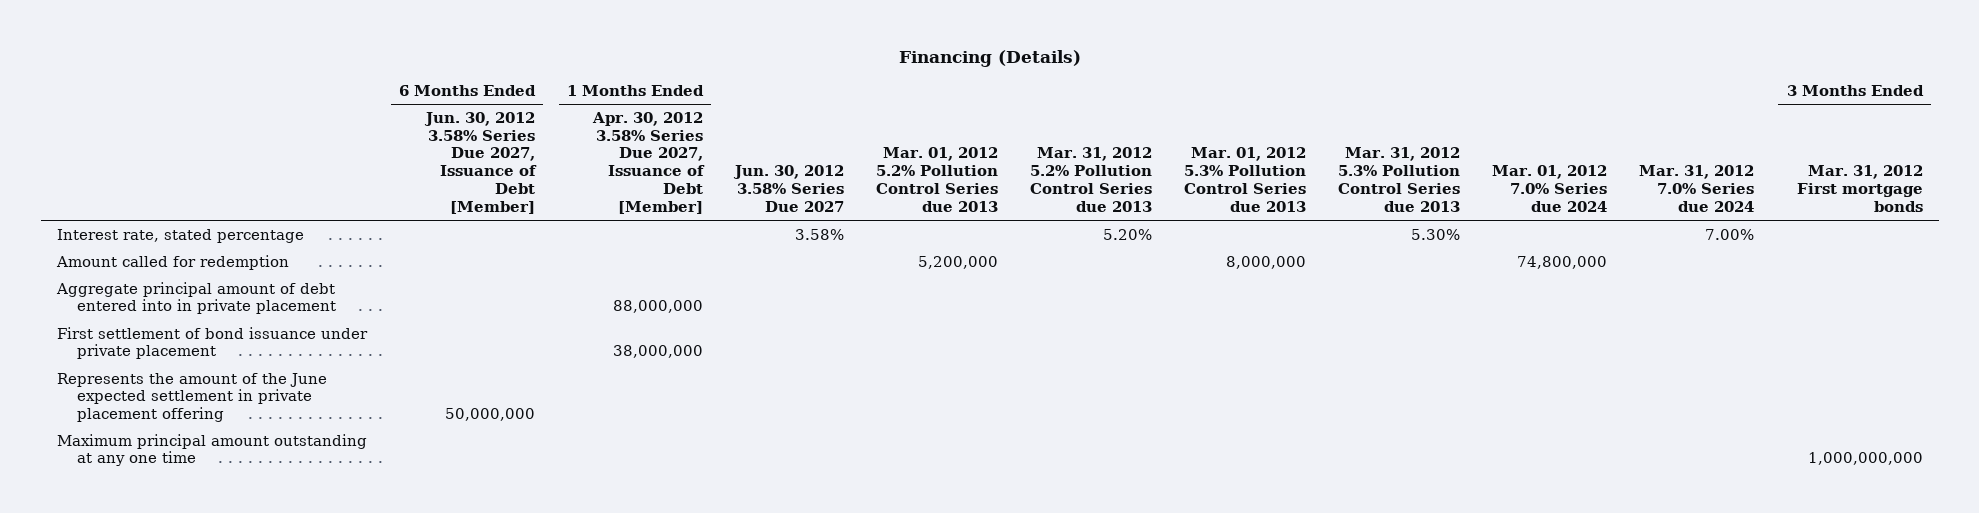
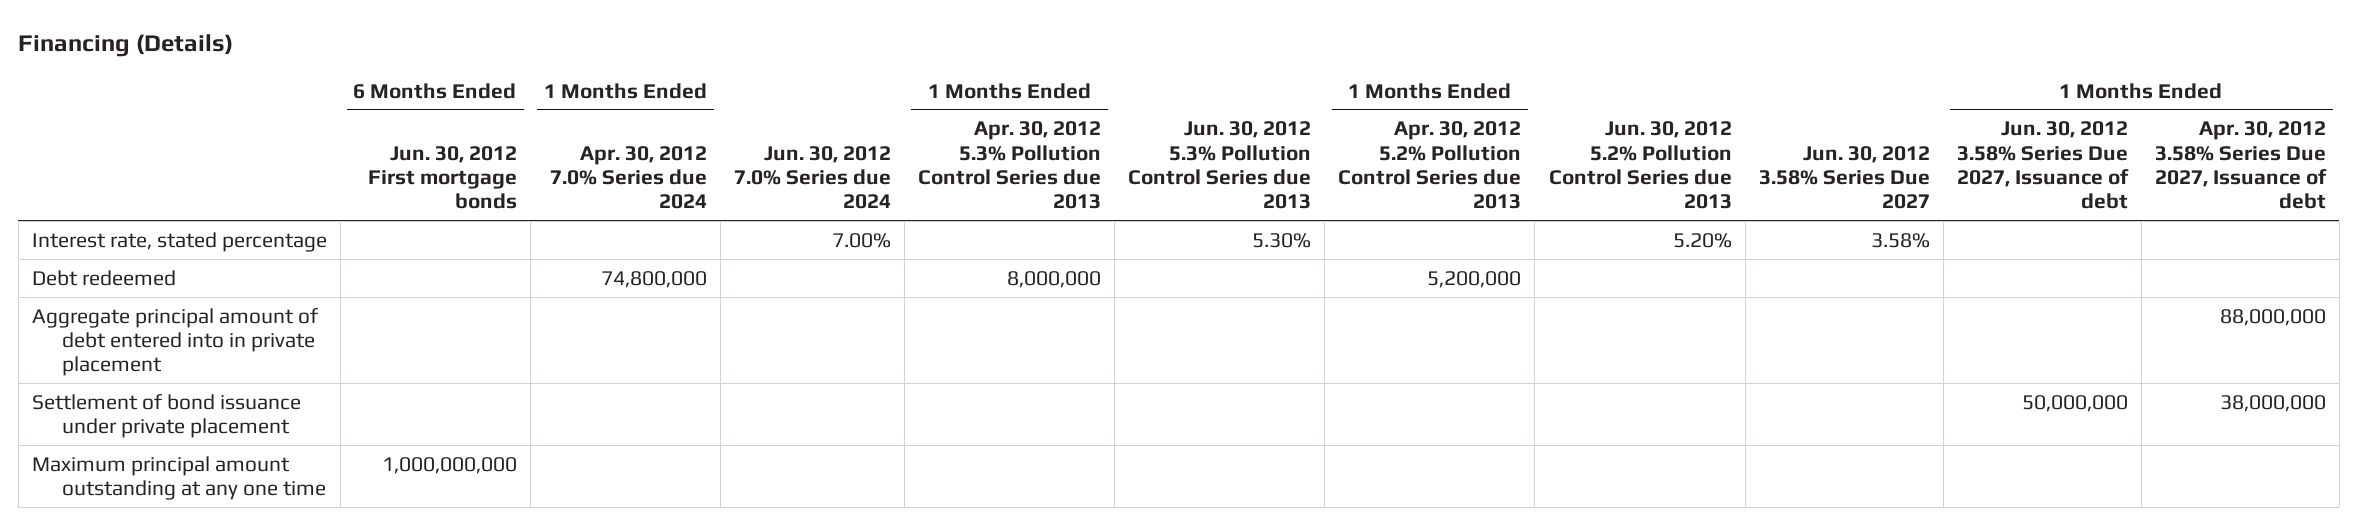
- | 6 Months Ended Jun. 30, 2012 3.58% Series Due 2027, Issuance of Debt [Member] | 1 Months Ended Apr. 30, 2012 3.58% Series Due 2027, Issuance of Debt [Member] | Jun. 30, 2012 3.58% Series Due 2027 | Mar. 01, 2012 5.2% Pollution Control Series due 2013 | Mar. 31, 2012 5.2% Pollution Control Series due 2013 | Mar. 01, 2012 5.3% Pollution Control Series due 2013 | Mar. 31, 2012 5.3% Pollution Control Series due 2013 | Mar. 01, 2012 7.0% Series due 2024 | Mar. 31, 2012 7.0% Series due 2024 | 3 Months Ended Mar. 31, 2012 First mortgage bonds
+ | 6 Months Ended Jun. 30, 2012 First mortgage bonds | 1 Months Ended Apr. 30, 2012 7.0% Series due 2024 | Jun. 30, 2012 7.0% Series due 2024 | 1 Months Ended Apr. 30, 2012 5.3% Pollution Control Series due 2013 | Jun. 30, 2012 5.3% Pollution Control Series due 2013 | 1 Months Ended Apr. 30, 2012 5.2% Pollution Control Series due 2013 | Jun. 30, 2012 5.2% Pollution Control Series due 2013 | Jun. 30, 2012 3.58% Series Due 2027 | 1 Months Ended Jun. 30, 2012 3.58% Series Due 2027, Issuance of debt | 1 Months Ended Apr. 30, 2012 3.58% Series Due 2027, Issuance of debt
- Amount called for redemption | | | | 5,200,000 | | 8,000,000 | | 74,800,000 | |
+ Debt redeemed | | 74,800,000 | | 8,000,000 | | 5,200,000 | | | |
- First settlement of bond issuance under private placement | | 38,000,000 | | | | | | | |
- Represents the amount of the June expected settlement in private placement offering | 50,000,000 | | | | | | | | |
+ Settlement of bond issuance under private placement | | | | | | | | | 50,000,000 | 38,000,000

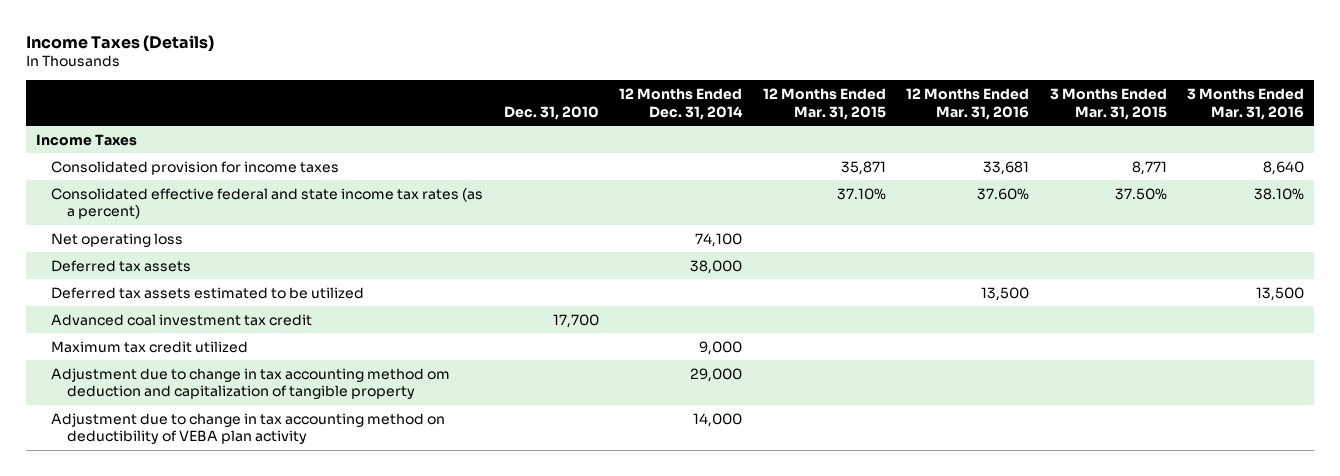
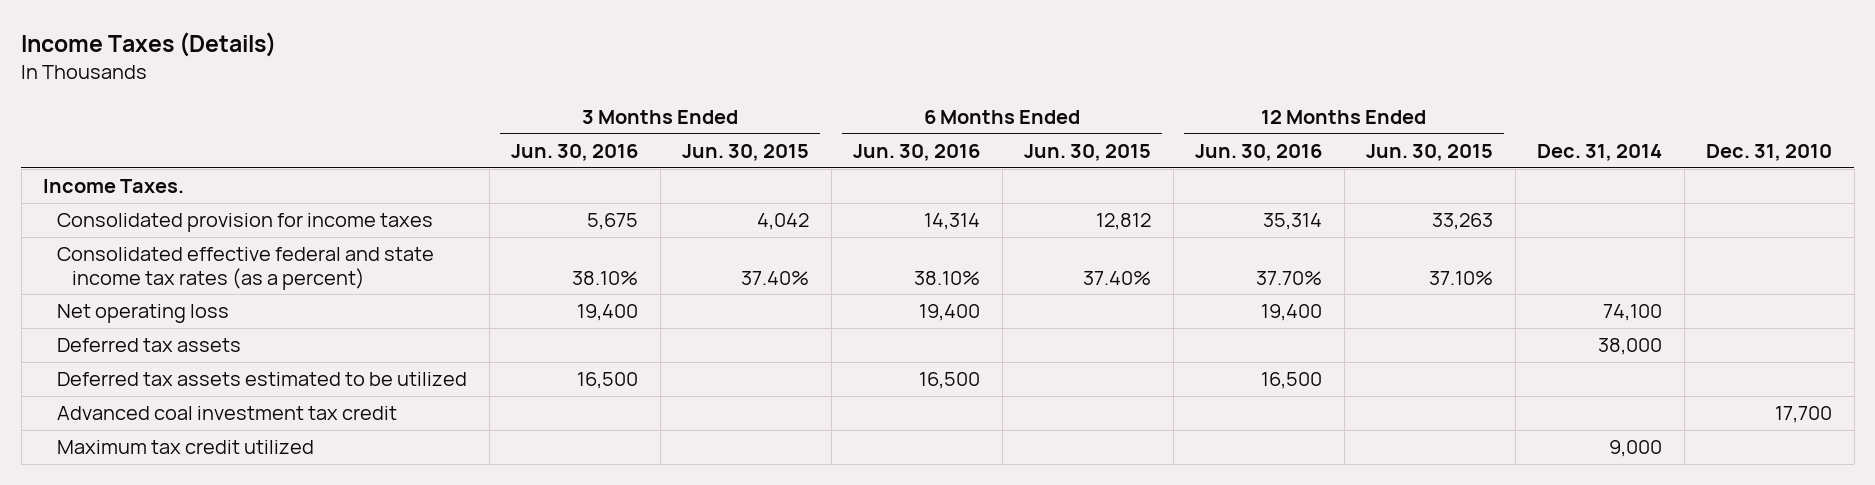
- | Dec. 31, 2010 | 12 Months Ended Dec. 31, 2014 | 12 Months Ended Mar. 31, 2015 | 12 Months Ended Mar. 31, 2016 | 3 Months Ended Mar. 31, 2015 | 3 Months Ended Mar. 31, 2016
+ | 3 Months Ended Jun. 30, 2016 | 3 Months Ended Jun. 30, 2015 | 6 Months Ended Jun. 30, 2016 | 6 Months Ended Jun. 30, 2015 | 12 Months Ended Jun. 30, 2016 | 12 Months Ended Jun. 30, 2015 | Dec. 31, 2014 | Dec. 31, 2010
- Income Taxes
+ Income Taxes.
- Adjustment due to change in tax accounting method om deduction and capitalization of tangible property | | 29,000 | | | |
- Adjustment due to change in tax accounting method on deductibility of VEBA plan activity | | 14,000 | | | |

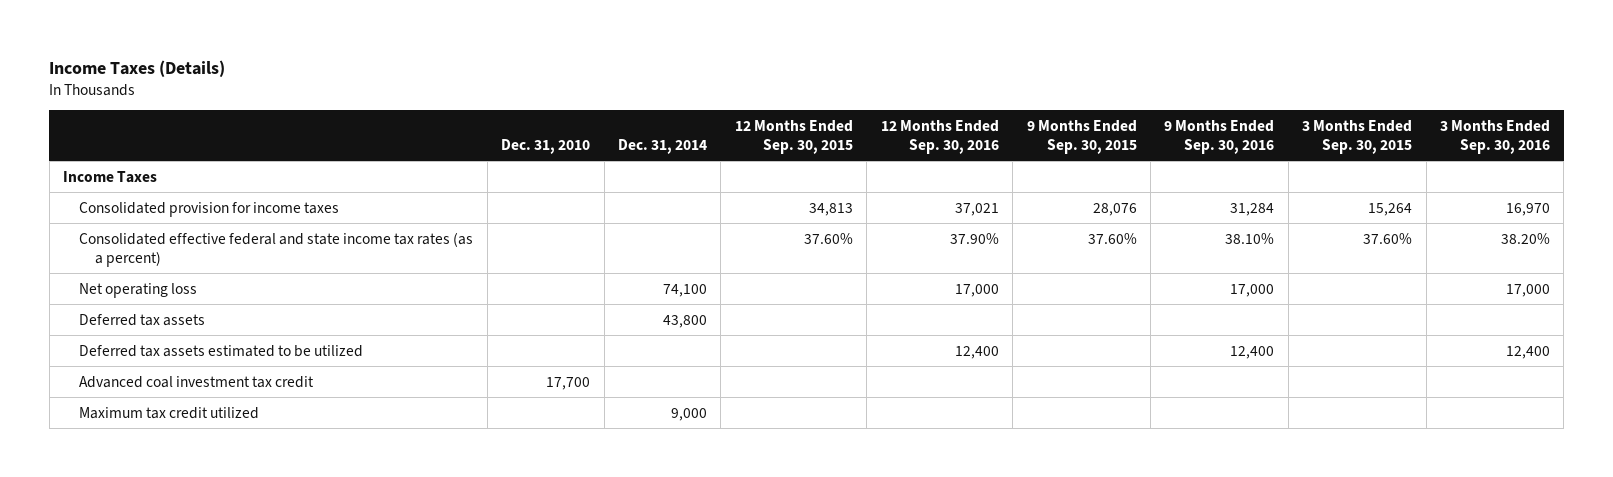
- | 3 Months Ended Jun. 30, 2016 | 3 Months Ended Jun. 30, 2015 | 6 Months Ended Jun. 30, 2016 | 6 Months Ended Jun. 30, 2015 | 12 Months Ended Jun. 30, 2016 | 12 Months Ended Jun. 30, 2015 | Dec. 31, 2014 | Dec. 31, 2010
+ | Dec. 31, 2010 | Dec. 31, 2014 | 12 Months Ended Sep. 30, 2015 | 12 Months Ended Sep. 30, 2016 | 9 Months Ended Sep. 30, 2015 | 9 Months Ended Sep. 30, 2016 | 3 Months Ended Sep. 30, 2015 | 3 Months Ended Sep. 30, 2016
- Income Taxes.
+ Income Taxes
- Deferred tax assets | | | | | | | 38,000 |
+ Deferred tax assets | | 43,800 | | | | | |

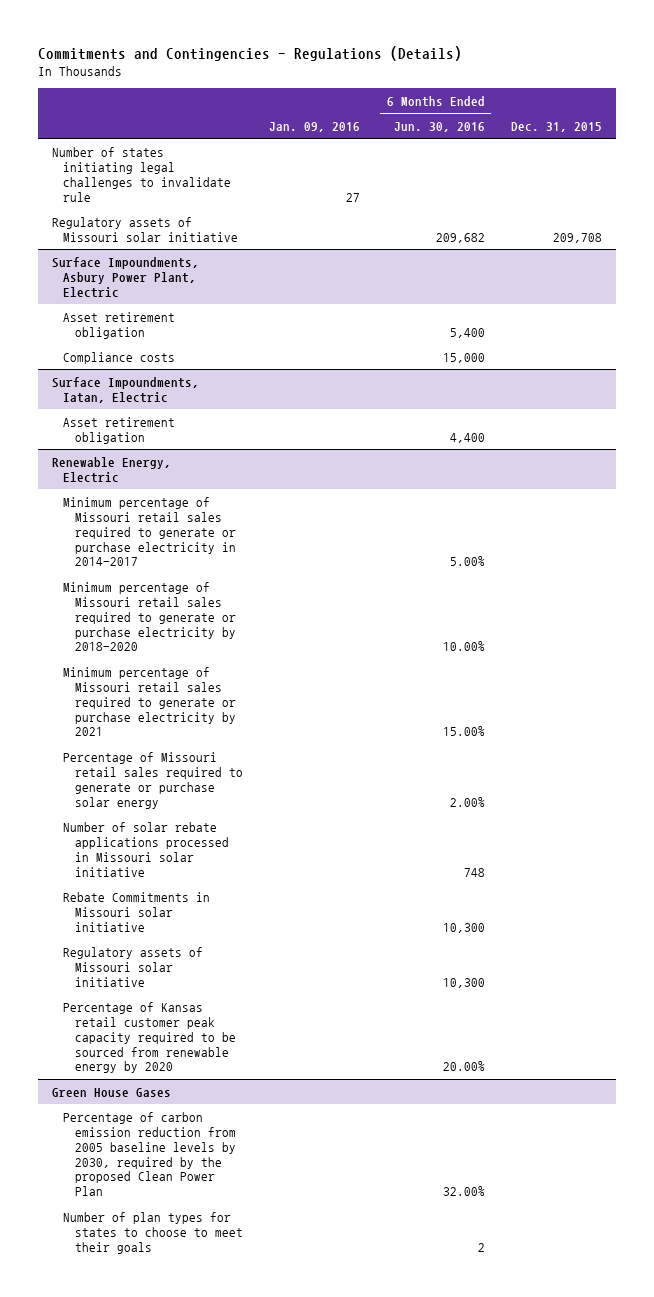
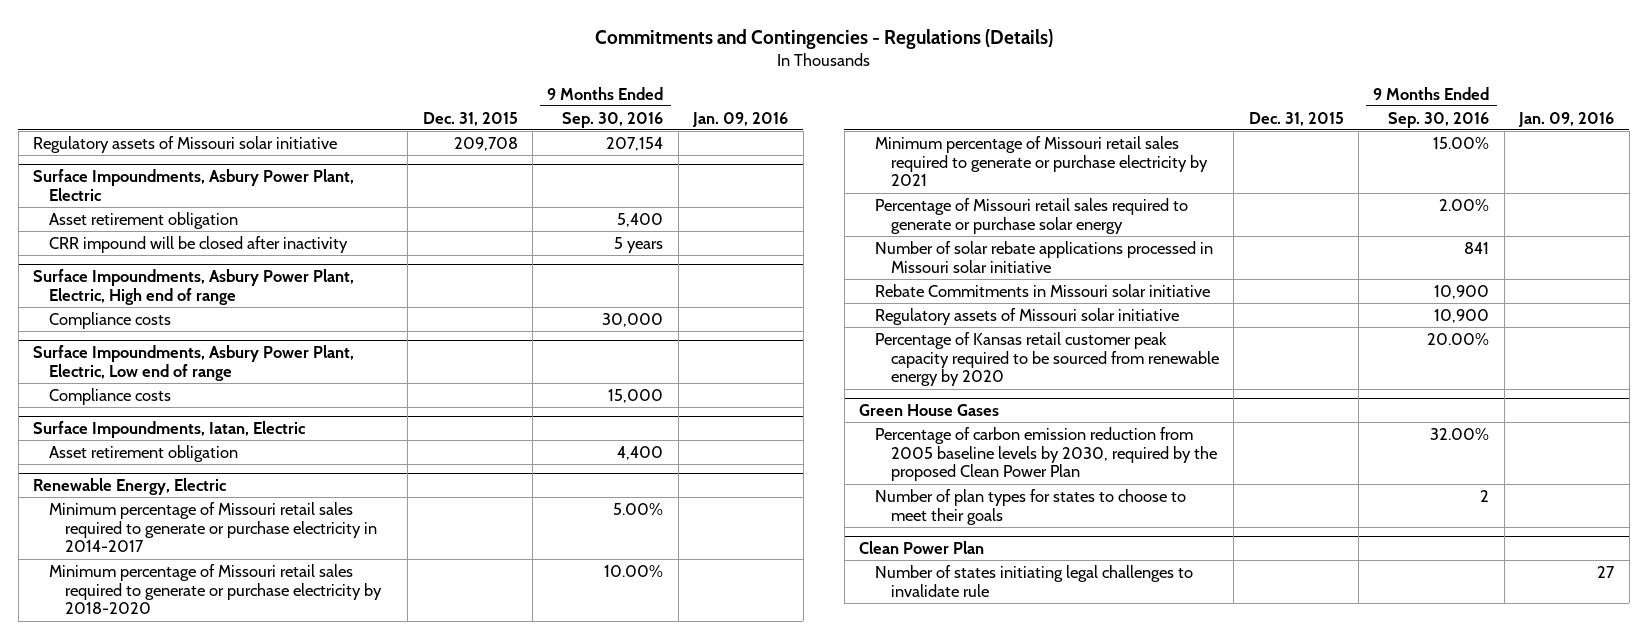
- | Jan. 09, 2016 | 6 Months Ended Jun. 30, 2016 | Dec. 31, 2015
+ | Dec. 31, 2015 | 9 Months Ended Sep. 30, 2016 | Jan. 09, 2016
- Number of states initiating legal challenges to invalidate rule | 27 | |
@ Surface Impoundments, Asbury Power Plant, Electric
- Compliance costs | | 15,000 |
+ CRR impound will be closed after inactivity | | 5 years |
+ Surface Impoundments, Asbury Power Plant, Electric, High end of range
+ Compliance costs | | 30,000 |
+ Surface Impoundments, Asbury Power Plant, Electric, Low end of range
+ Compliance costs | | 15,000 |
+ Clean Power Plan
+ Number of states initiating legal challenges to invalidate rule | | | 27

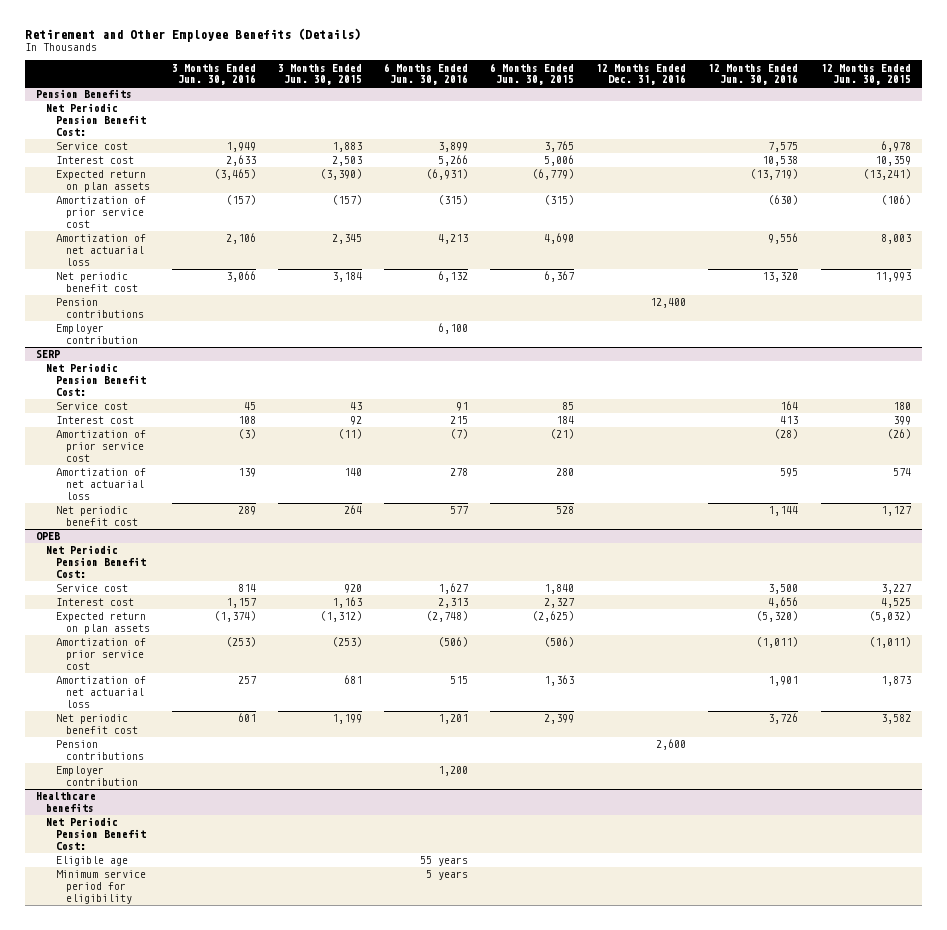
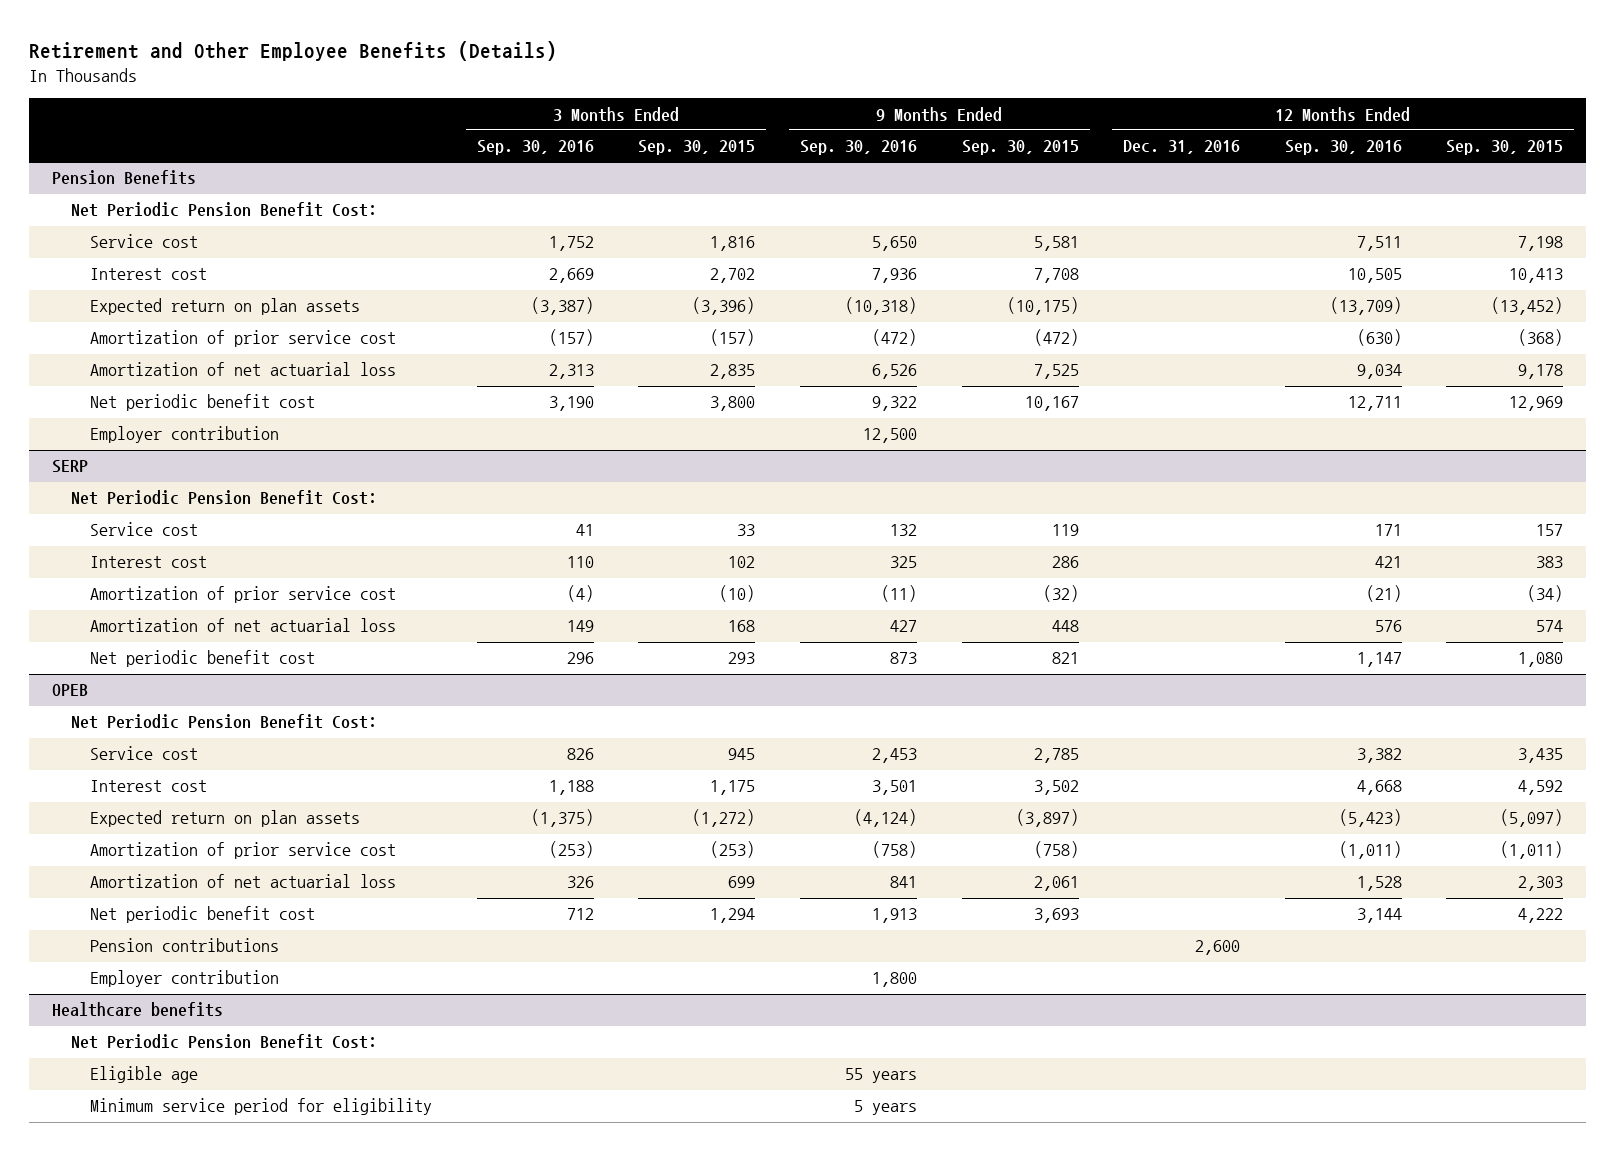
- | 3 Months Ended Jun. 30, 2016 | 3 Months Ended Jun. 30, 2015 | 6 Months Ended Jun. 30, 2016 | 6 Months Ended Jun. 30, 2015 | 12 Months Ended Dec. 31, 2016 | 12 Months Ended Jun. 30, 2016 | 12 Months Ended Jun. 30, 2015
+ | 3 Months Ended Sep. 30, 2016 | 3 Months Ended Sep. 30, 2015 | 9 Months Ended Sep. 30, 2016 | 9 Months Ended Sep. 30, 2015 | 12 Months Ended Dec. 31, 2016 | 12 Months Ended Sep. 30, 2016 | 12 Months Ended Sep. 30, 2015
@ Pension Benefits
- Pension contributions | | | | | 12,400 | |

